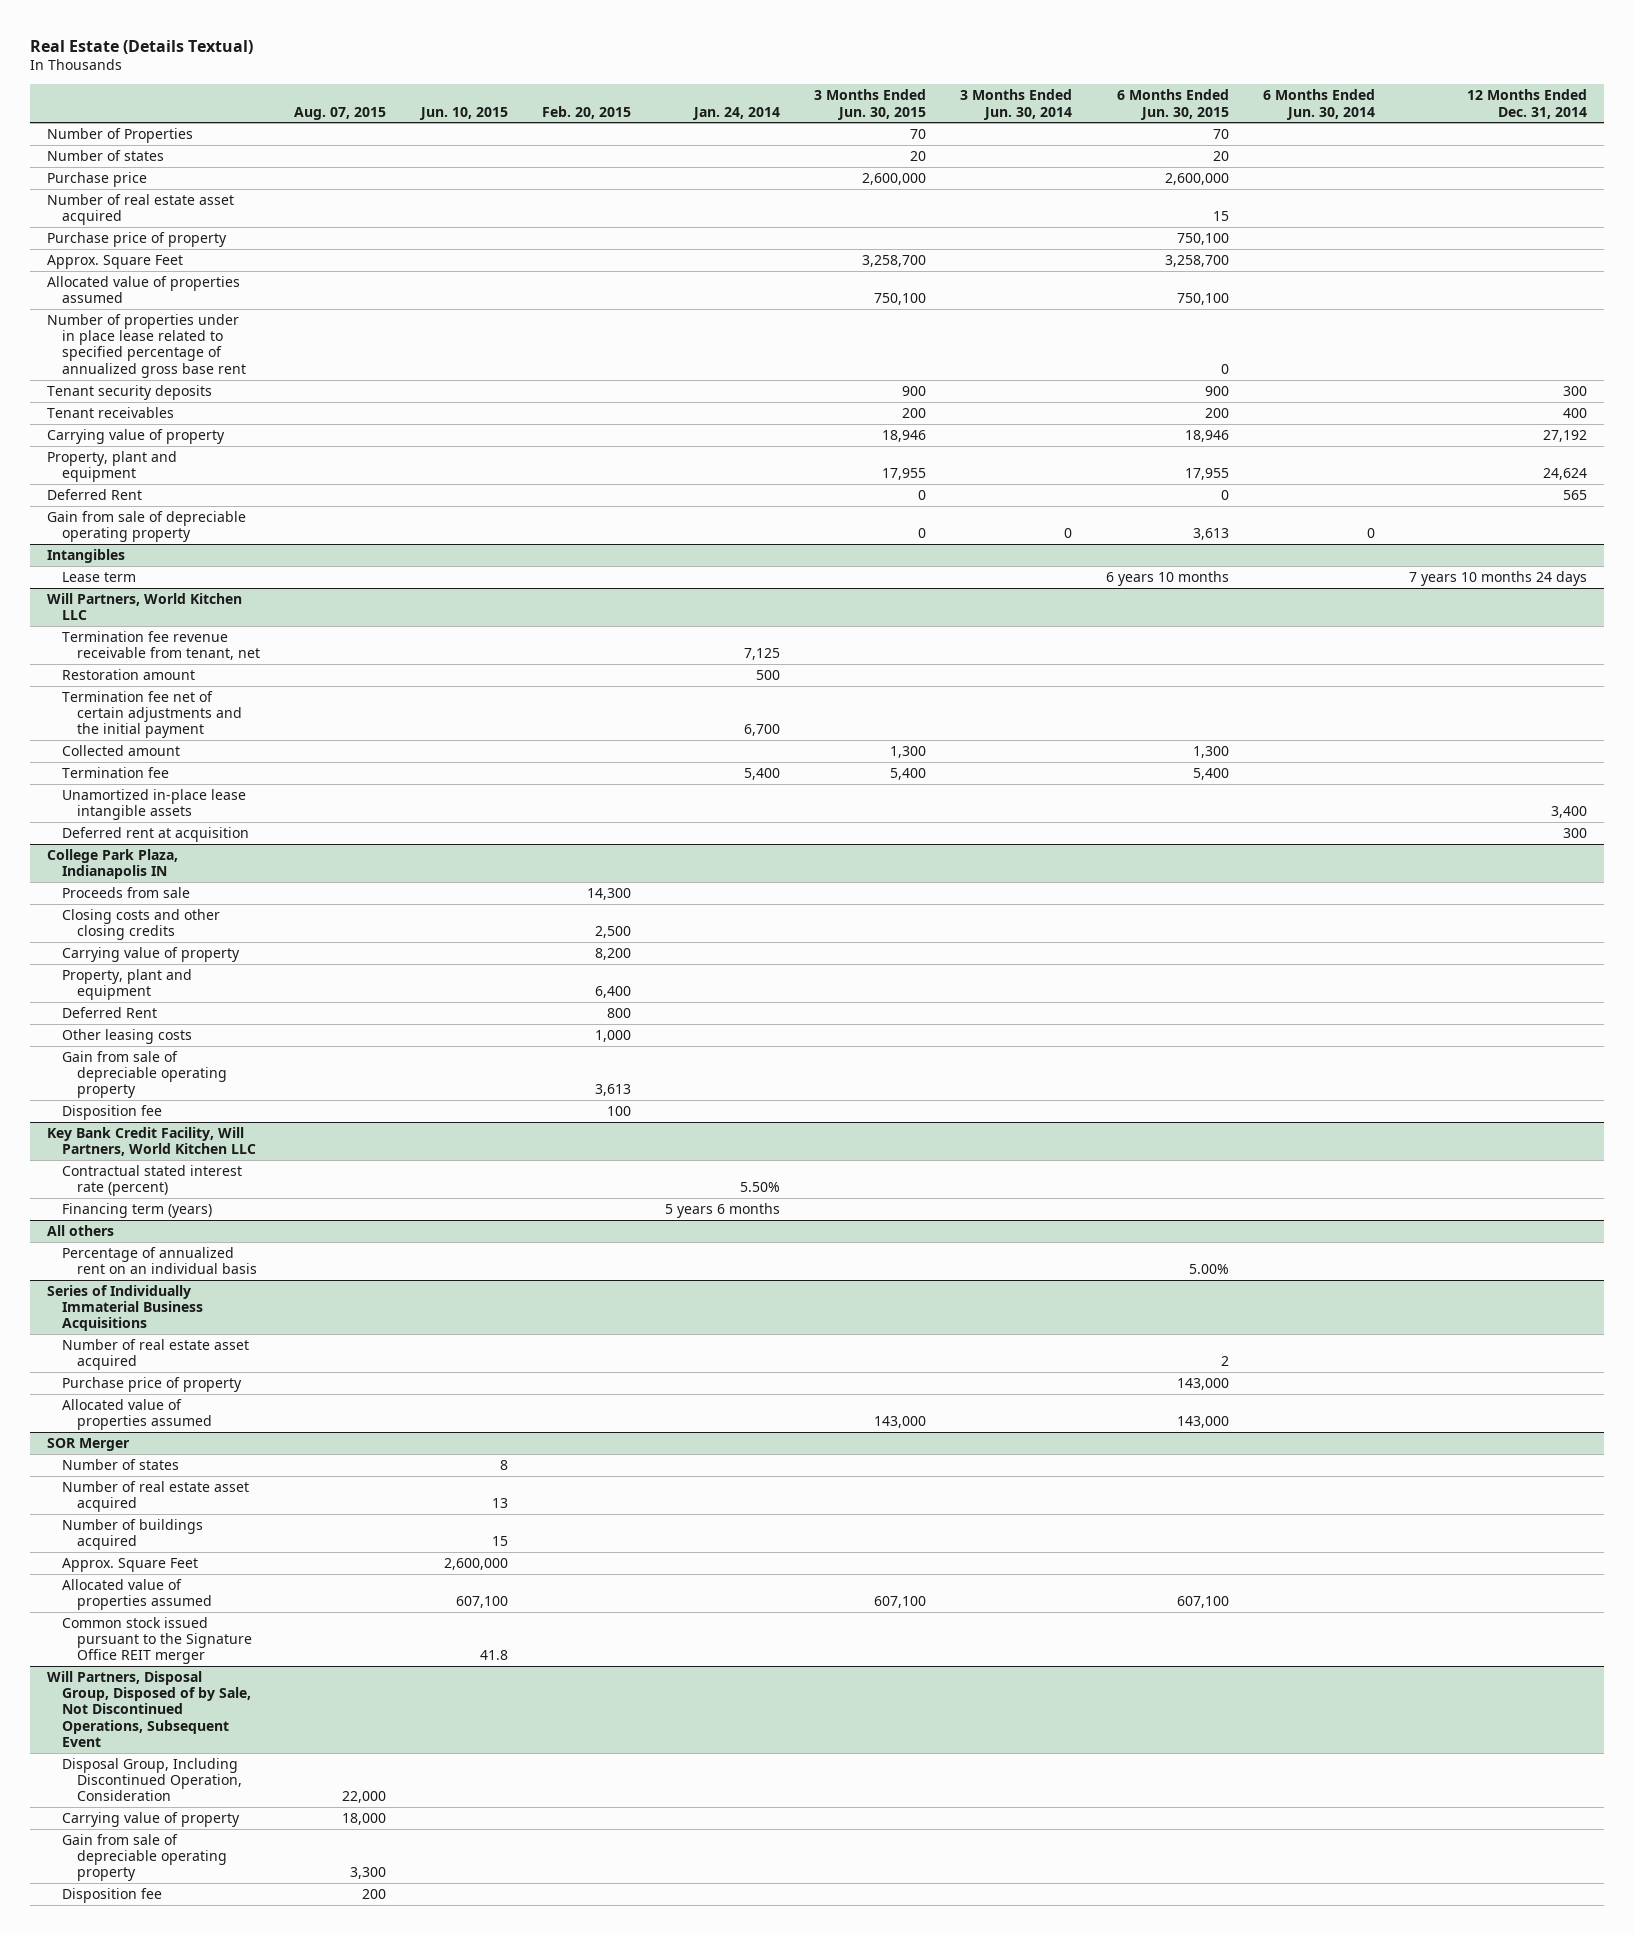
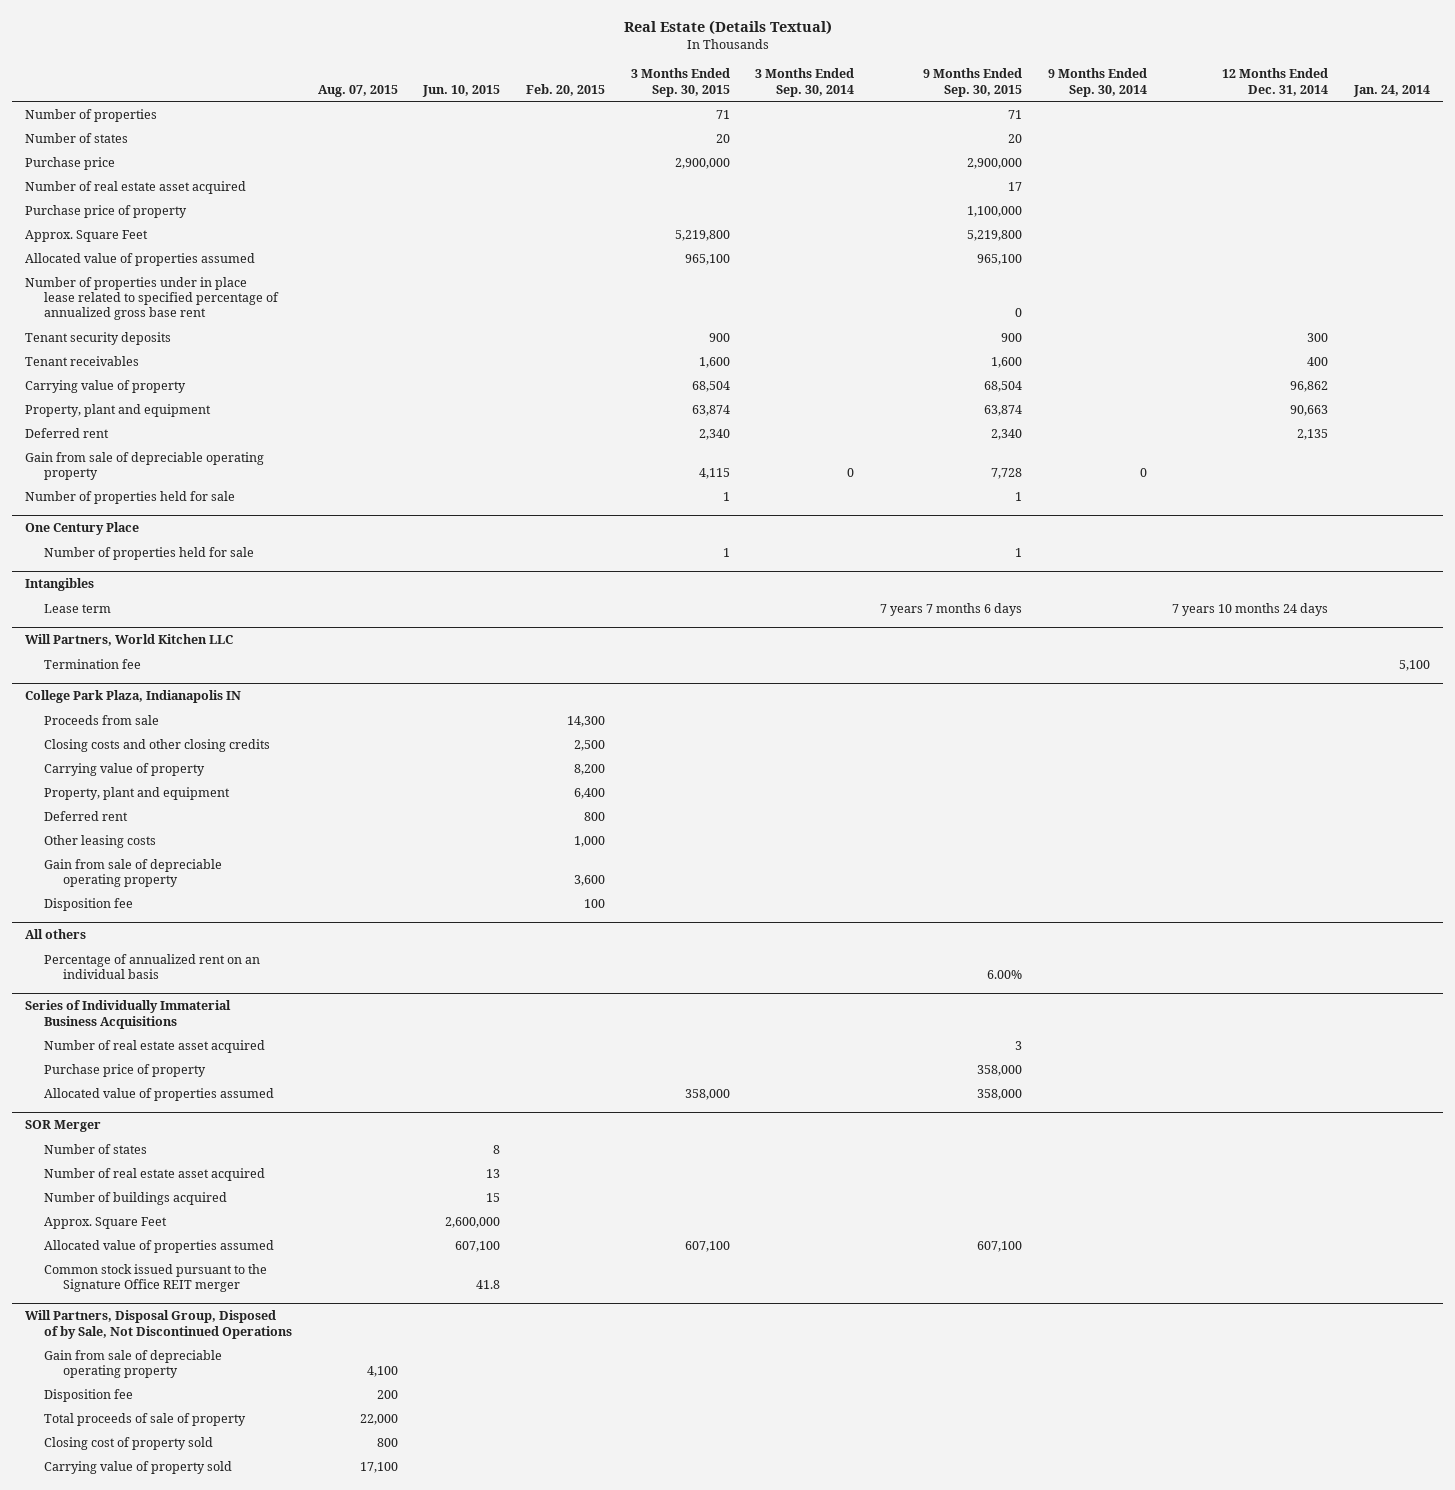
- | Aug. 07, 2015 | Jun. 10, 2015 | Feb. 20, 2015 | Jan. 24, 2014 | 3 Months Ended Jun. 30, 2015 | 3 Months Ended Jun. 30, 2014 | 6 Months Ended Jun. 30, 2015 | 6 Months Ended Jun. 30, 2014 | 12 Months Ended Dec. 31, 2014
+ | Aug. 07, 2015 | Jun. 10, 2015 | Feb. 20, 2015 | 3 Months Ended Sep. 30, 2015 | 3 Months Ended Sep. 30, 2014 | 9 Months Ended Sep. 30, 2015 | 9 Months Ended Sep. 30, 2014 | 12 Months Ended Dec. 31, 2014 | Jan. 24, 2014
- Number of Properties | | | | | 70 | | 70 | |
+ Number of properties | | | | 71 | | 71 | | |
- Carrying value of property | | | | | 18,946 | | 18,946 | | 27,192
- Property, plant and equipment | | | | | 17,955 | | 17,955 | | 24,624
- Deferred Rent | | | | | 0 | | 0 | | 565
+ Carrying value of property | | | | 68,504 | | 68,504 | | 96,862 |
+ Property, plant and equipment | | | | 63,874 | | 63,874 | | 90,663 |
+ Deferred rent | | | | 2,340 | | 2,340 | | 2,135 |
+ Number of properties held for sale | | | | 1 | | 1 | | |
+ One Century Place
+ Number of properties held for sale | | | | 1 | | 1 | | |
@ Will Partners, World Kitchen LLC
- Termination fee revenue receivable from tenant, net | | | | 7,125 | | | | |
- Restoration amount | | | | 500 | | | | |
- Termination fee net of certain adjustments and the initial payment | | | | 6,700 | | | | |
- Collected amount | | | | | 1,300 | | 1,300 | |
- Termination fee | | | | 5,400 | 5,400 | | 5,400 | |
- Unamortized in-place lease intangible assets | | | | | | | | | 3,400
- Deferred rent at acquisition | | | | | | | | | 300
+ Termination fee | | | | | | | | | 5,100
@ College Park Plaza, Indianapolis IN
- Deferred Rent | | | 800 | | | | | |
+ Deferred rent | | | 800 | | | | | |
- Gain from sale of depreciable operating property | | | 3,613 | | | | | |
+ Gain from sale of depreciable operating property | | | 3,600 | | | | | |
- Key Bank Credit Facility, Will Partners, World Kitchen LLC
- Contractual stated interest rate (percent) | | | | 5.50% | | | | |
- Financing term (years) | | | | 5 years 6 months | | | | |
- Will Partners, Disposal Group, Disposed of by Sale, Not Discontinued Operations, Subsequent Event
- Disposal Group, Including Discontinued Operation, Consideration | 22,000 | | | | | | | |
- Carrying value of property | 18,000 | | | | | | | |
- Gain from sale of depreciable operating property | 3,300 | | | | | | | |
+ Will Partners, Disposal Group, Disposed of by Sale, Not Discontinued Operations
+ Gain from sale of depreciable operating property | 4,100 | | | | | | | |
+ Total proceeds of sale of property | 22,000 | | | | | | | |
+ Closing cost of property sold | 800 | | | | | | | |
+ Carrying value of property sold | 17,100 | | | | | | | |

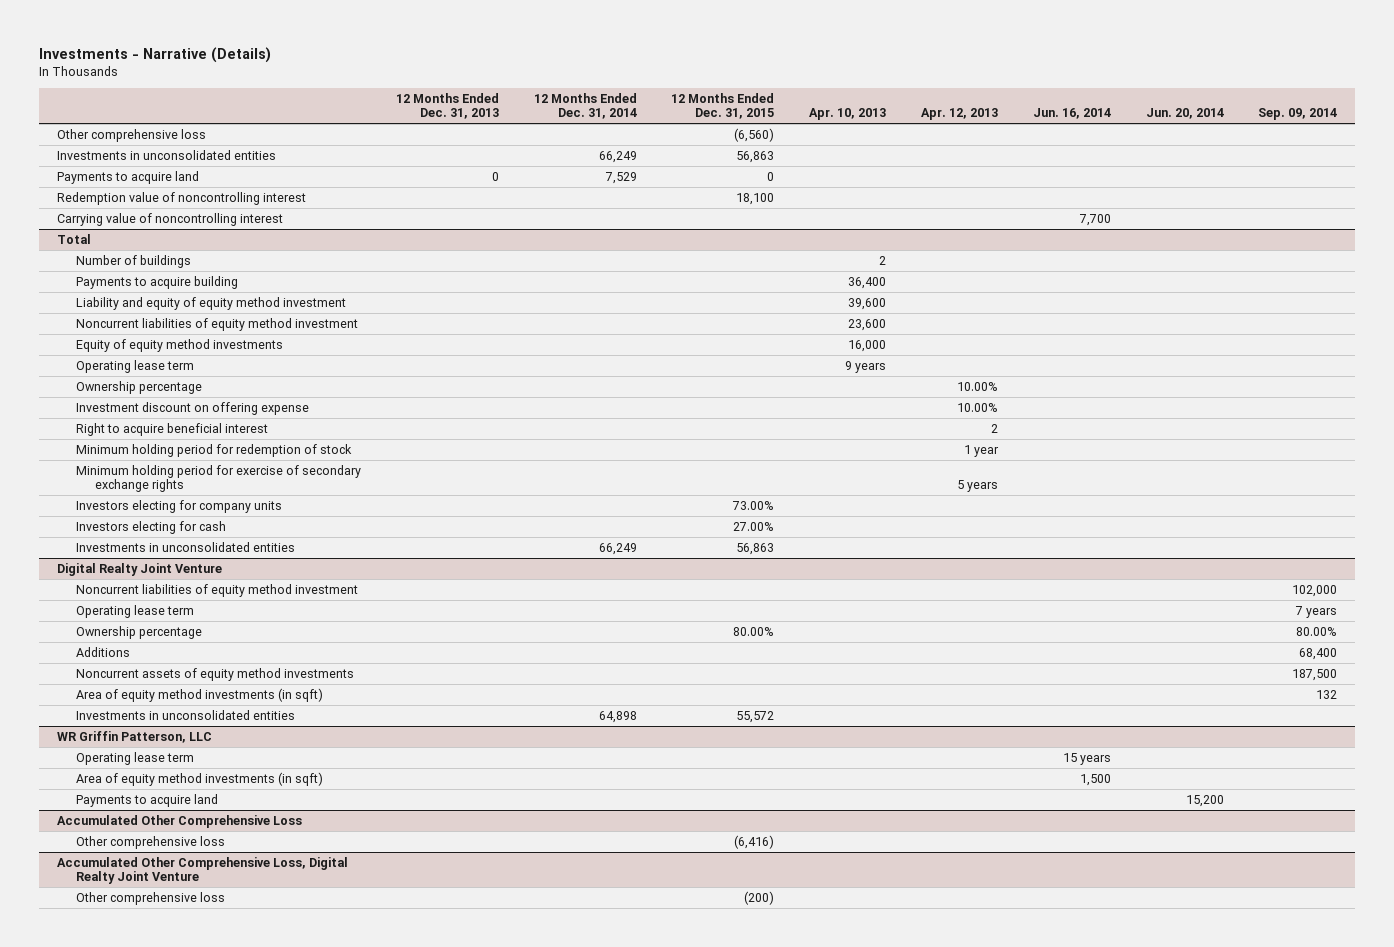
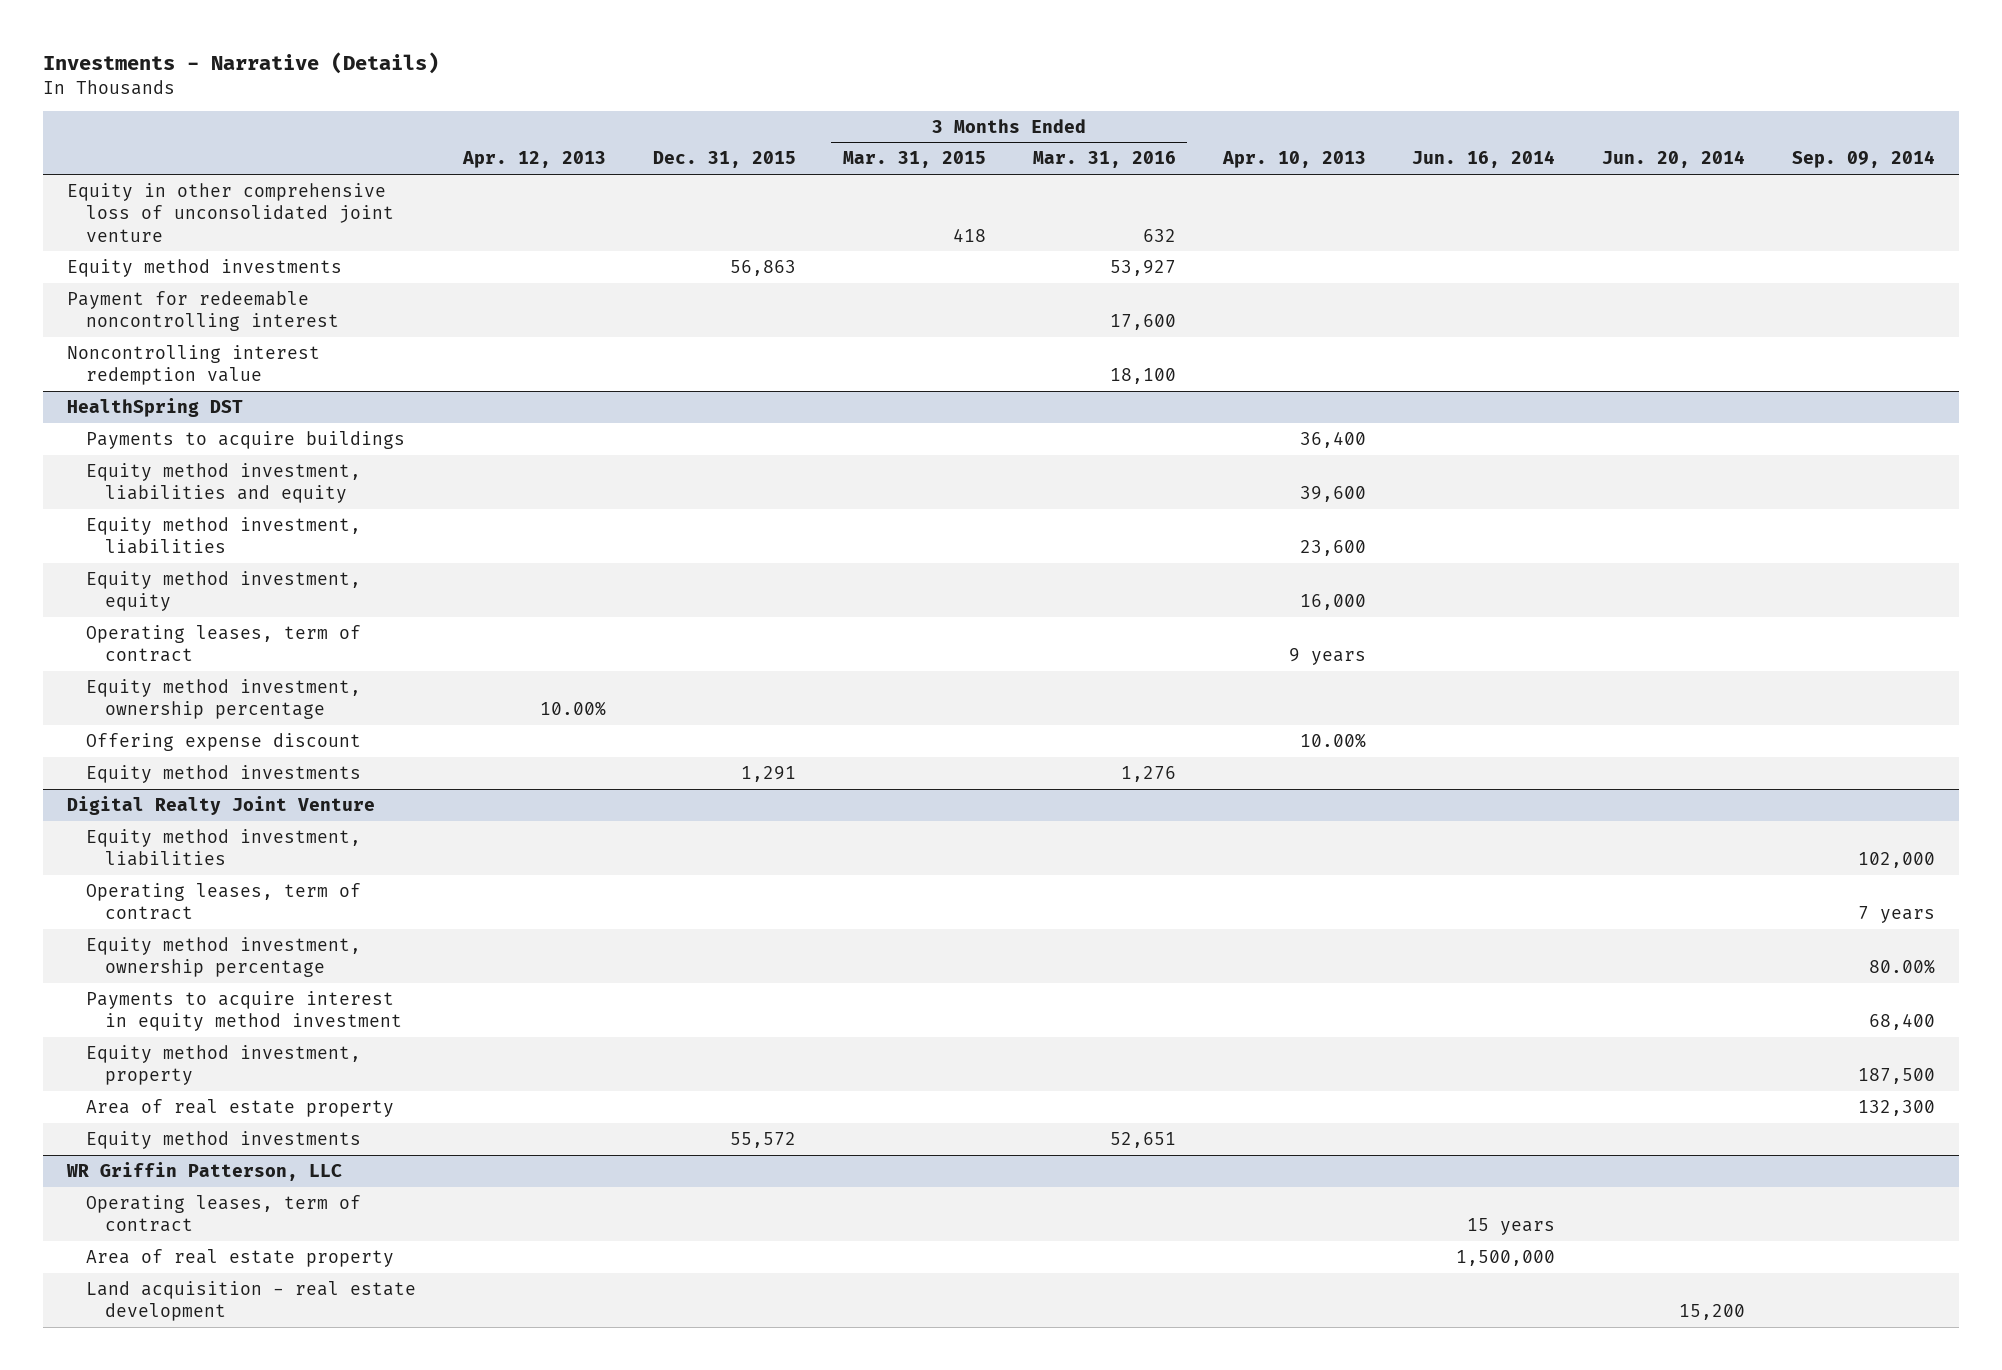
- | 12 Months Ended Dec. 31, 2013 | 12 Months Ended Dec. 31, 2014 | 12 Months Ended Dec. 31, 2015 | Apr. 10, 2013 | Apr. 12, 2013 | Jun. 16, 2014 | Jun. 20, 2014 | Sep. 09, 2014
+ | Apr. 12, 2013 | Dec. 31, 2015 | 3 Months Ended Mar. 31, 2015 | 3 Months Ended Mar. 31, 2016 | Apr. 10, 2013 | Jun. 16, 2014 | Jun. 20, 2014 | Sep. 09, 2014
- Other comprehensive loss | | | (6,560) | | | | |
- Investments in unconsolidated entities | | 66,249 | 56,863 | | | | |
- Payments to acquire land | 0 | 7,529 | 0 | | | | |
- Redemption value of noncontrolling interest | | | 18,100 | | | | |
- Carrying value of noncontrolling interest | | | | | | 7,700 | |
- Total
- Number of buildings | | | | 2 | | | |
- Payments to acquire building | | | | 36,400 | | | |
- Liability and equity of equity method investment | | | | 39,600 | | | |
- Noncurrent liabilities of equity method investment | | | | 23,600 | | | |
- Equity of equity method investments | | | | 16,000 | | | |
- Operating lease term | | | | 9 years | | | |
- Ownership percentage | | | | | 10.00% | | |
- Investment discount on offering expense | | | | | 10.00% | | |
- Right to acquire beneficial interest | | | | | 2 | | |
- Minimum holding period for redemption of stock | | | | | 1 year | | |
- Minimum holding period for exercise of secondary exchange rights | | | | | 5 years | | |
- Investors electing for company units | | | 73.00% | | | | |
- Investors electing for cash | | | 27.00% | | | | |
- Investments in unconsolidated entities | | 66,249 | 56,863 | | | | |
+ Equity in other comprehensive loss of unconsolidated joint venture | | | 418 | 632 | | | |
+ Equity method investments | | 56,863 | | 53,927 | | | |
+ Payment for redeemable noncontrolling interest | | | | 17,600 | | | |
+ Noncontrolling interest redemption value | | | | 18,100 | | | |
+ HealthSpring DST
+ Payments to acquire buildings | | | | | 36,400 | | |
+ Equity method investment, liabilities and equity | | | | | 39,600 | | |
+ Equity method investment, liabilities | | | | | 23,600 | | |
+ Equity method investment, equity | | | | | 16,000 | | |
+ Operating leases, term of contract | | | | | 9 years | | |
+ Equity method investment, ownership percentage | 10.00% | | | | | | |
+ Offering expense discount | | | | | 10.00% | | |
+ Equity method investments | | 1,291 | | 1,276 | | | |
@ Digital Realty Joint Venture
- Noncurrent liabilities of equity method investment | | | | | | | | 102,000
- Operating lease term | | | | | | | | 7 years
- Ownership percentage | | | 80.00% | | | | | 80.00%
- Additions | | | | | | | | 68,400
- Noncurrent assets of equity method investments | | | | | | | | 187,500
- Area of equity method investments (in sqft) | | | | | | | | 132
- Investments in unconsolidated entities | | 64,898 | 55,572 | | | | |
+ Equity method investment, liabilities | | | | | | | | 102,000
+ Operating leases, term of contract | | | | | | | | 7 years
+ Equity method investment, ownership percentage | | | | | | | | 80.00%
+ Payments to acquire interest in equity method investment | | | | | | | | 68,400
+ Equity method investment, property | | | | | | | | 187,500
+ Area of real estate property | | | | | | | | 132,300
+ Equity method investments | | 55,572 | | 52,651 | | | |
@ WR Griffin Patterson, LLC
- Operating lease term | | | | | | 15 years | |
- Area of equity method investments (in sqft) | | | | | | 1,500 | |
- Payments to acquire land | | | | | | | 15,200 |
- Accumulated Other Comprehensive Loss
- Other comprehensive loss | | | (6,416) | | | | |
- Accumulated Other Comprehensive Loss, Digital Realty Joint Venture
- Other comprehensive loss | | | (200) | | | | |
@ WR Griffin Patterson, LLC
+ Operating leases, term of contract | | | | | | 15 years | |
+ Area of real estate property | | | | | | 1,500,000 | |
+ Land acquisition - real estate development | | | | | | | 15,200 |

